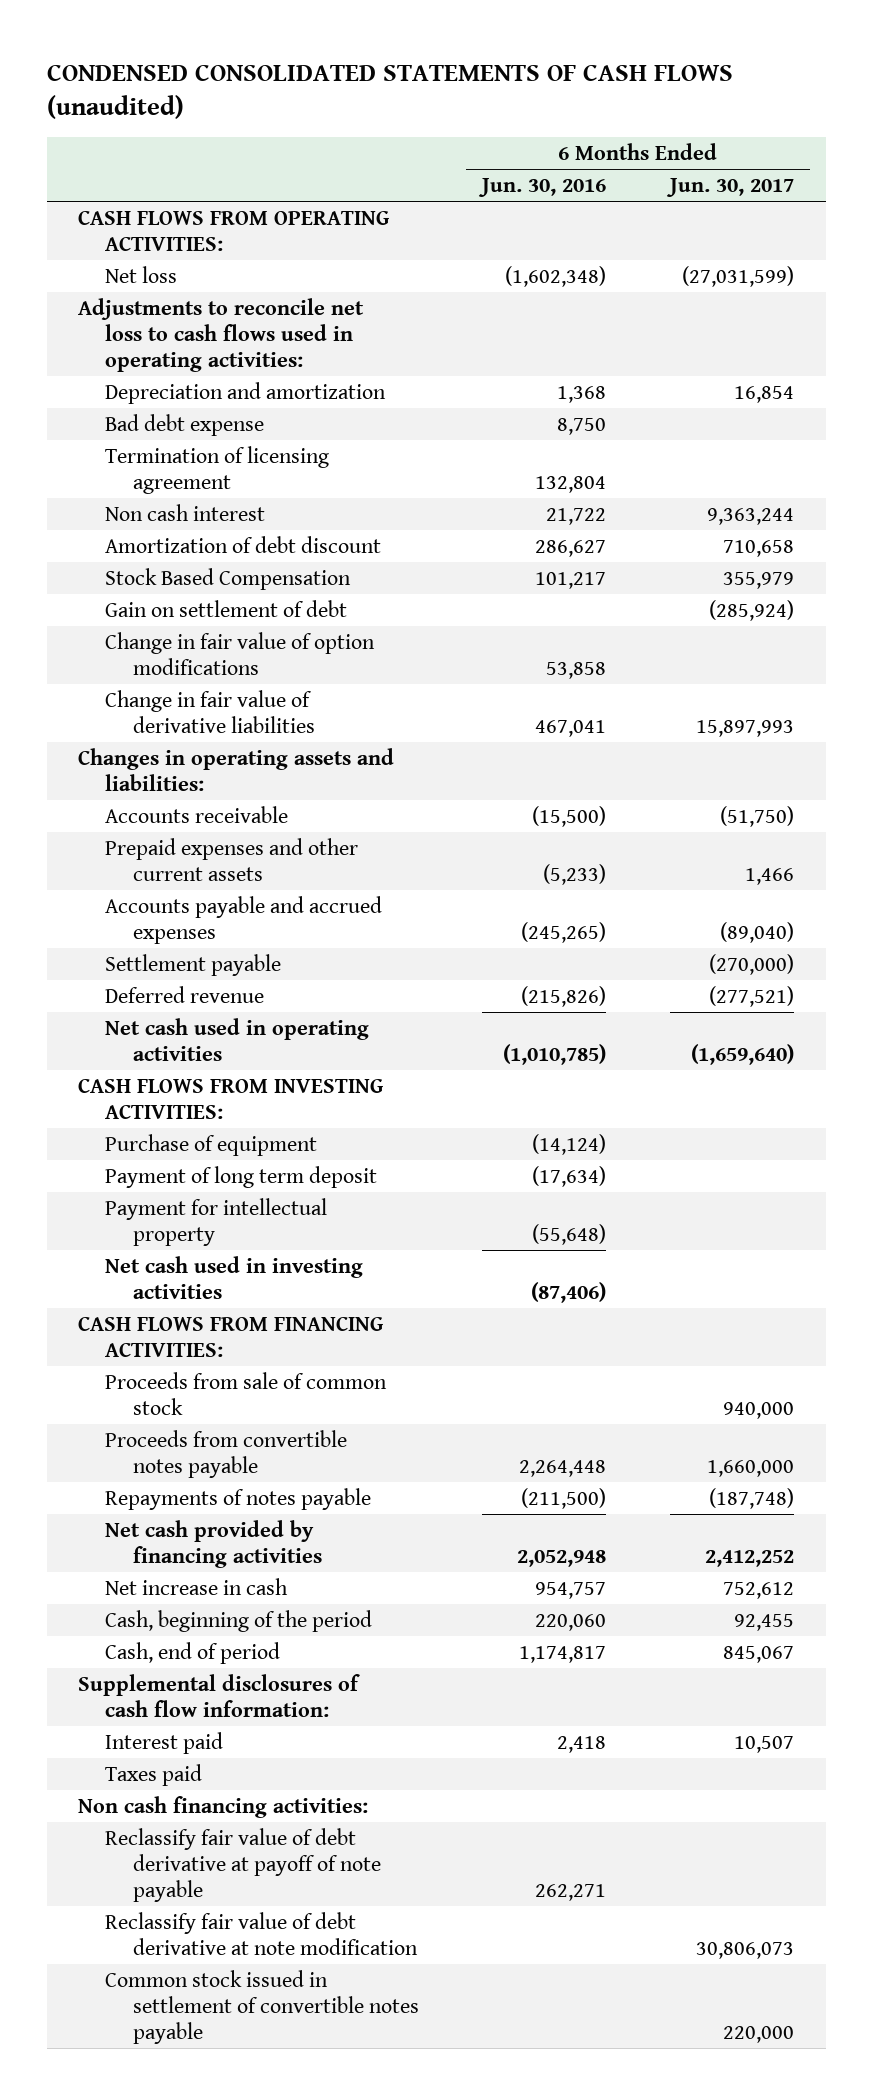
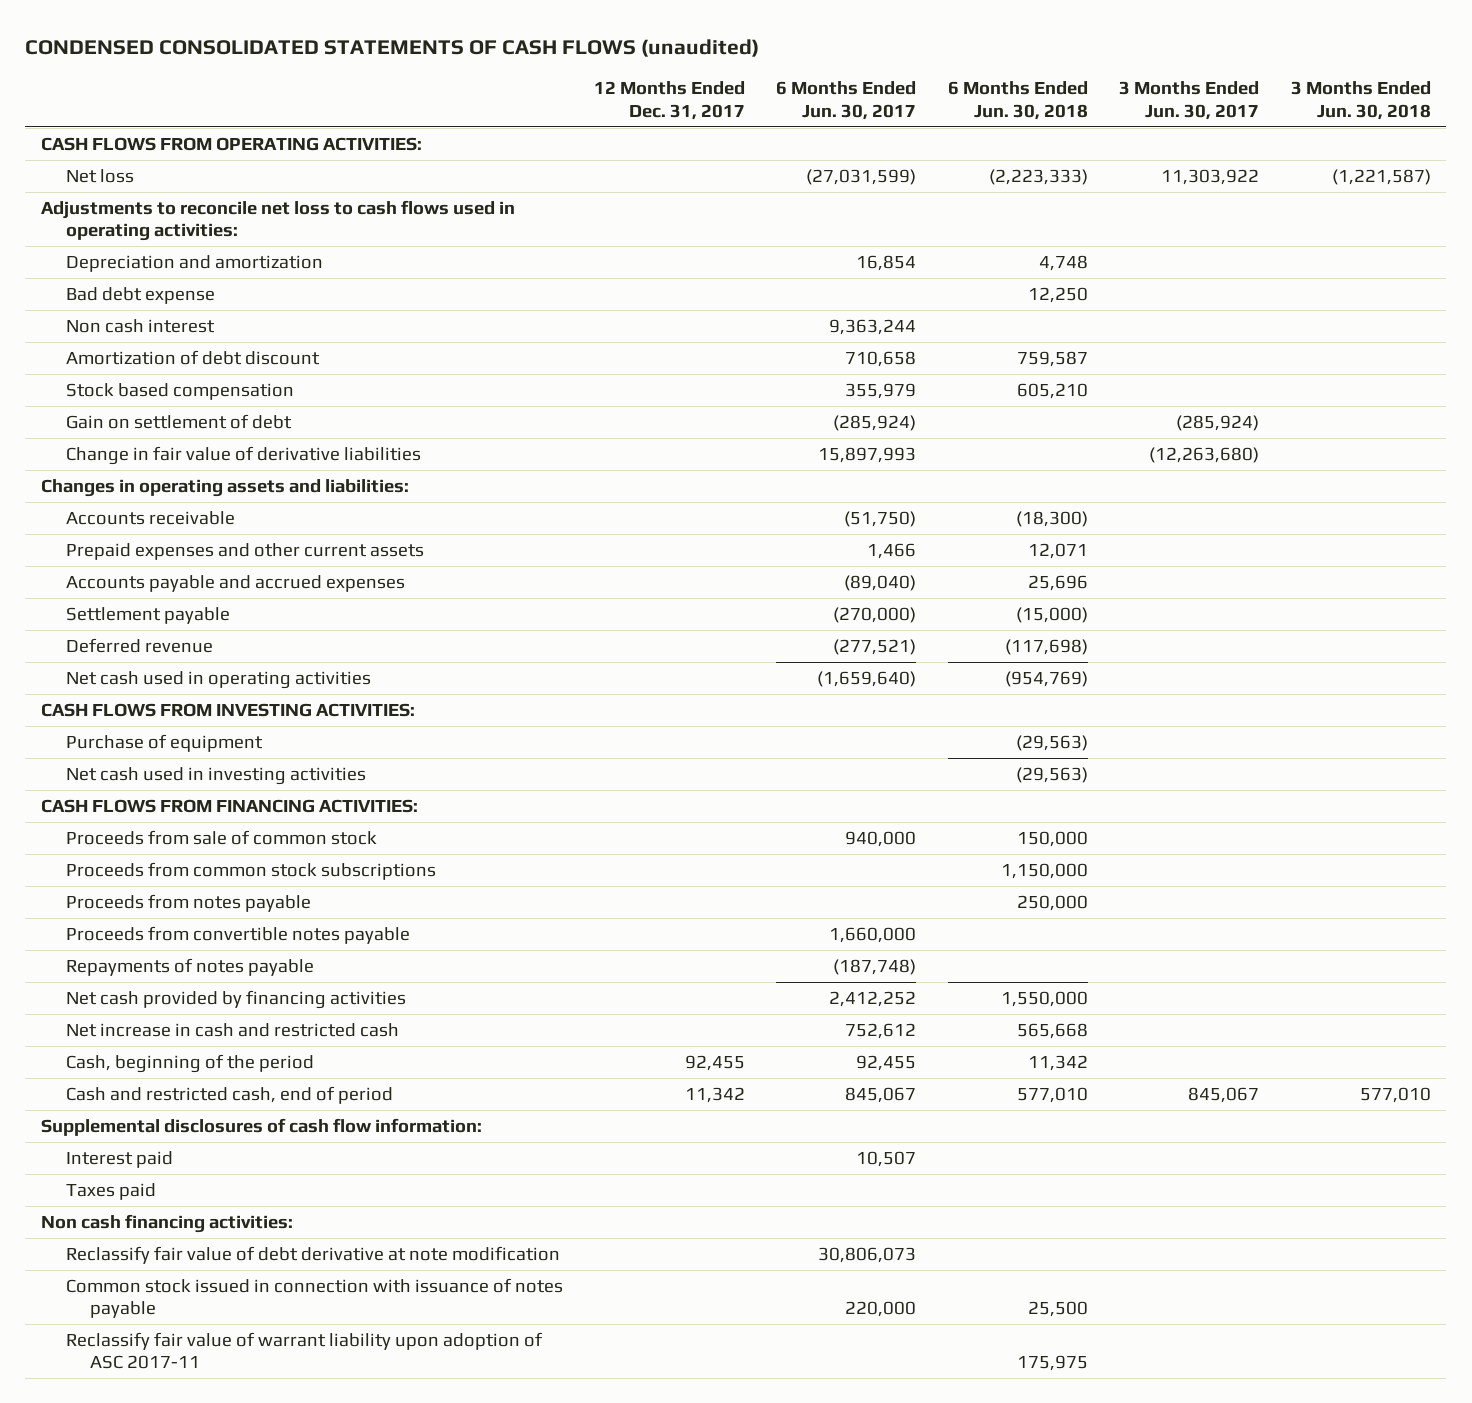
- | 6 Months Ended Jun. 30, 2016 | 6 Months Ended Jun. 30, 2017
+ | 12 Months Ended Dec. 31, 2017 | 6 Months Ended Jun. 30, 2017 | 6 Months Ended Jun. 30, 2018 | 3 Months Ended Jun. 30, 2017 | 3 Months Ended Jun. 30, 2018
- Termination of licensing agreement | 132,804 |
- Stock Based Compensation | 101,217 | 355,979
+ Stock based compensation | | 355,979 | 605,210 | |
- Change in fair value of option modifications | 53,858 |
- Payment of long term deposit | (17,634) |
- Payment for intellectual property | (55,648) |
+ Proceeds from common stock subscriptions | | | 1,150,000 | |
+ Proceeds from notes payable | | | 250,000 | |
- Net increase in cash | 954,757 | 752,612
+ Net increase in cash and restricted cash | | 752,612 | 565,668 | |
- Cash, end of period | 1,174,817 | 845,067
+ Cash and restricted cash, end of period | 11,342 | 845,067 | 577,010 | 845,067 | 577,010
- Reclassify fair value of debt derivative at payoff of note payable | 262,271 |
- Common stock issued in settlement of convertible notes payable | | 220,000
+ Common stock issued in connection with issuance of notes payable | | 220,000 | 25,500 | |
+ Reclassify fair value of warrant liability upon adoption of ASC 2017-11 | | | 175,975 | |

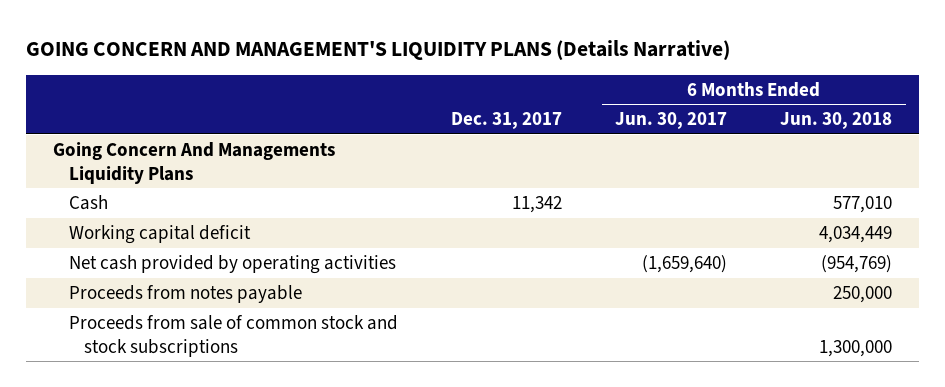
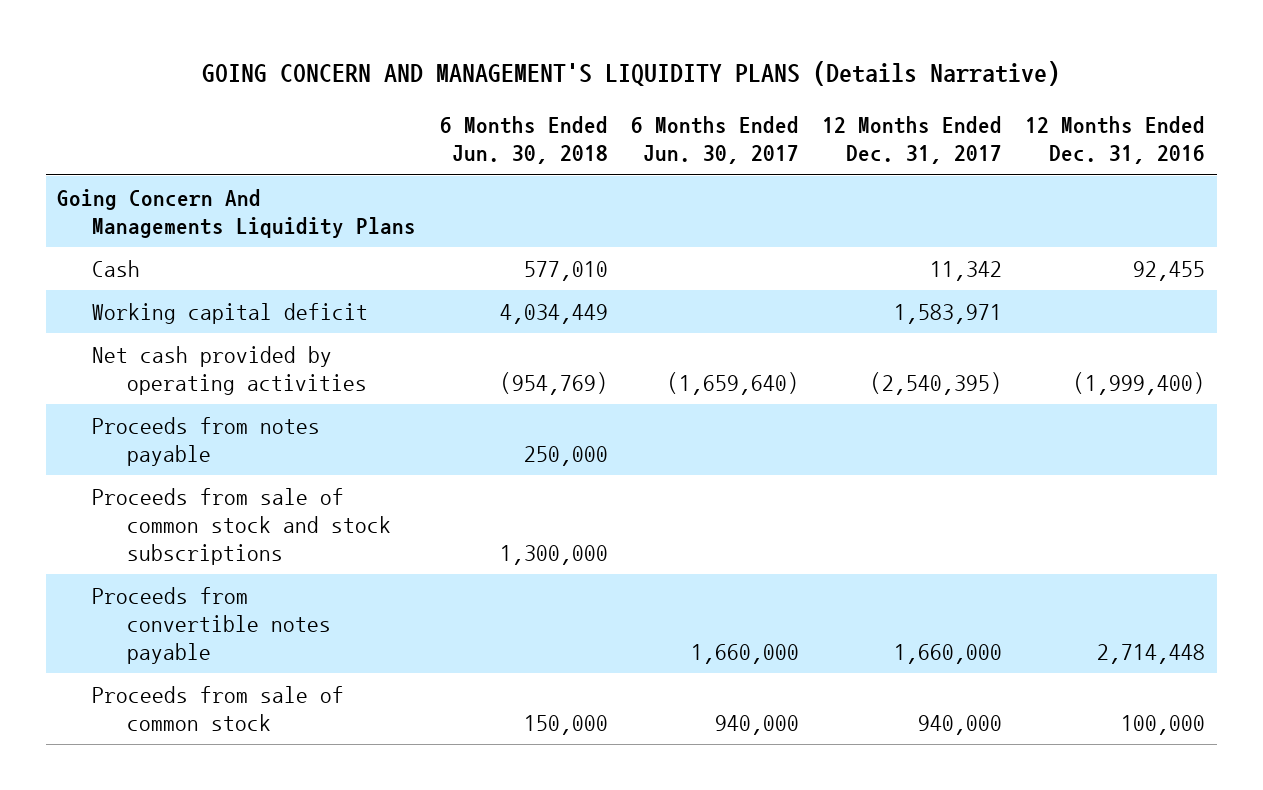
- | Dec. 31, 2017 | 6 Months Ended Jun. 30, 2017 | 6 Months Ended Jun. 30, 2018
+ | 6 Months Ended Jun. 30, 2018 | 6 Months Ended Jun. 30, 2017 | 12 Months Ended Dec. 31, 2017 | 12 Months Ended Dec. 31, 2016
+ Proceeds from convertible notes payable | | 1,660,000 | 1,660,000 | 2,714,448
+ Proceeds from sale of common stock | 150,000 | 940,000 | 940,000 | 100,000

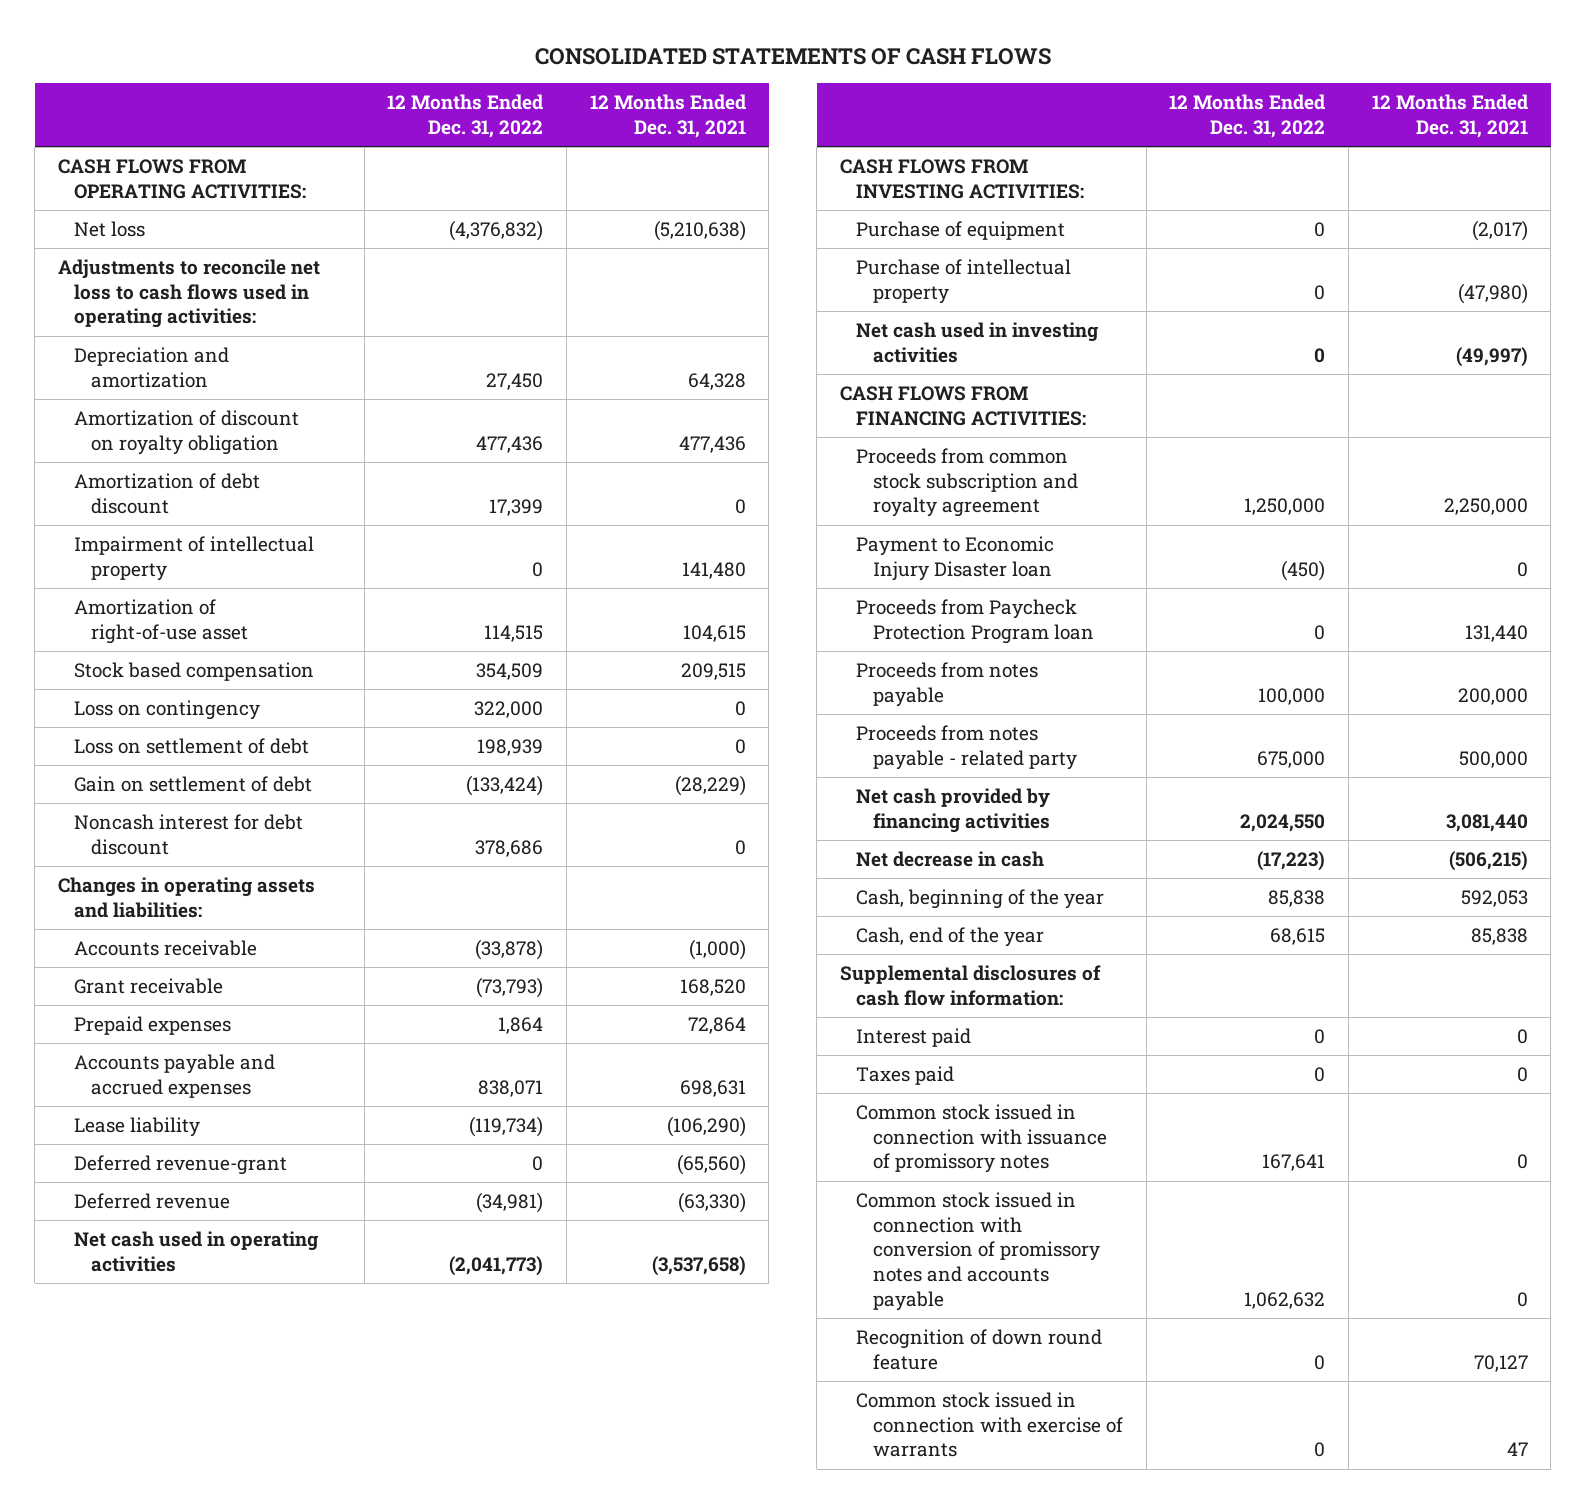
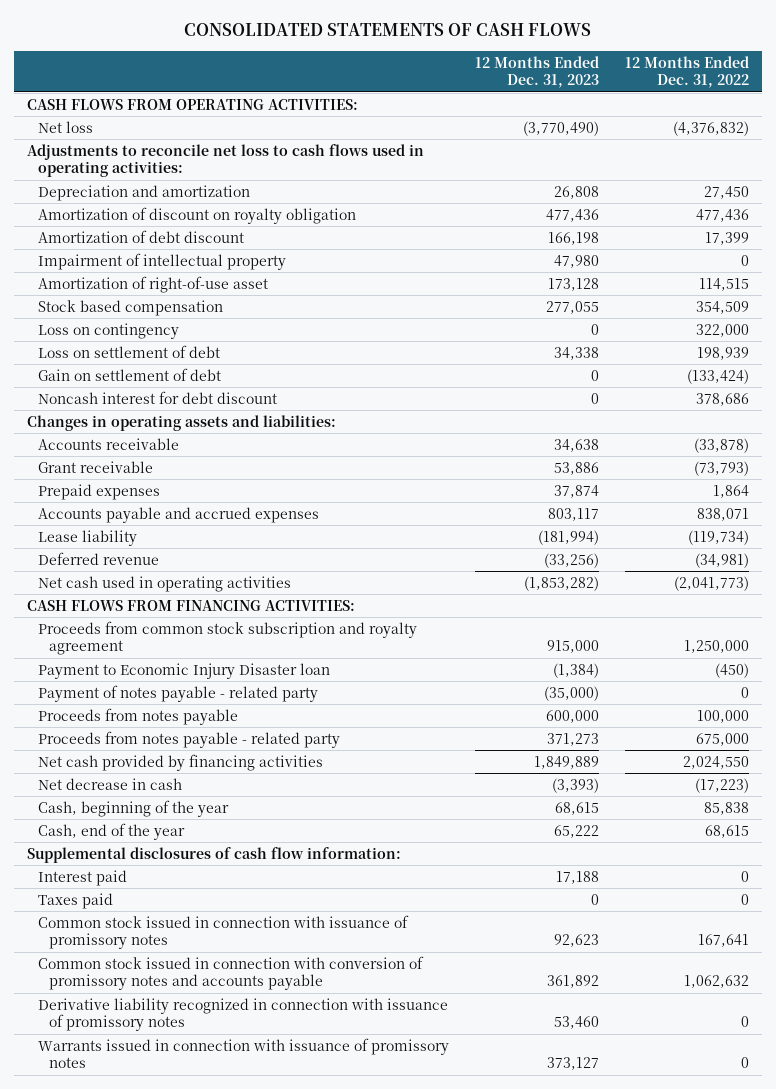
- | 12 Months Ended Dec. 31, 2022 | 12 Months Ended Dec. 31, 2021
+ | 12 Months Ended Dec. 31, 2023 | 12 Months Ended Dec. 31, 2022
- Deferred revenue-grant | 0 | (65,560)
- CASH FLOWS FROM INVESTING ACTIVITIES:
- Purchase of equipment | 0 | (2,017)
- Purchase of intellectual property | 0 | (47,980)
- Net cash used in investing activities | 0 | (49,997)
- Proceeds from Paycheck Protection Program loan | 0 | 131,440
+ Payment of notes payable - related party | (35,000) | 0
- Recognition of down round feature | 0 | 70,127
- Common stock issued in connection with exercise of warrants | 0 | 47
+ Derivative liability recognized in connection with issuance of promissory notes | 53,460 | 0
+ Warrants issued in connection with issuance of promissory notes | 373,127 | 0

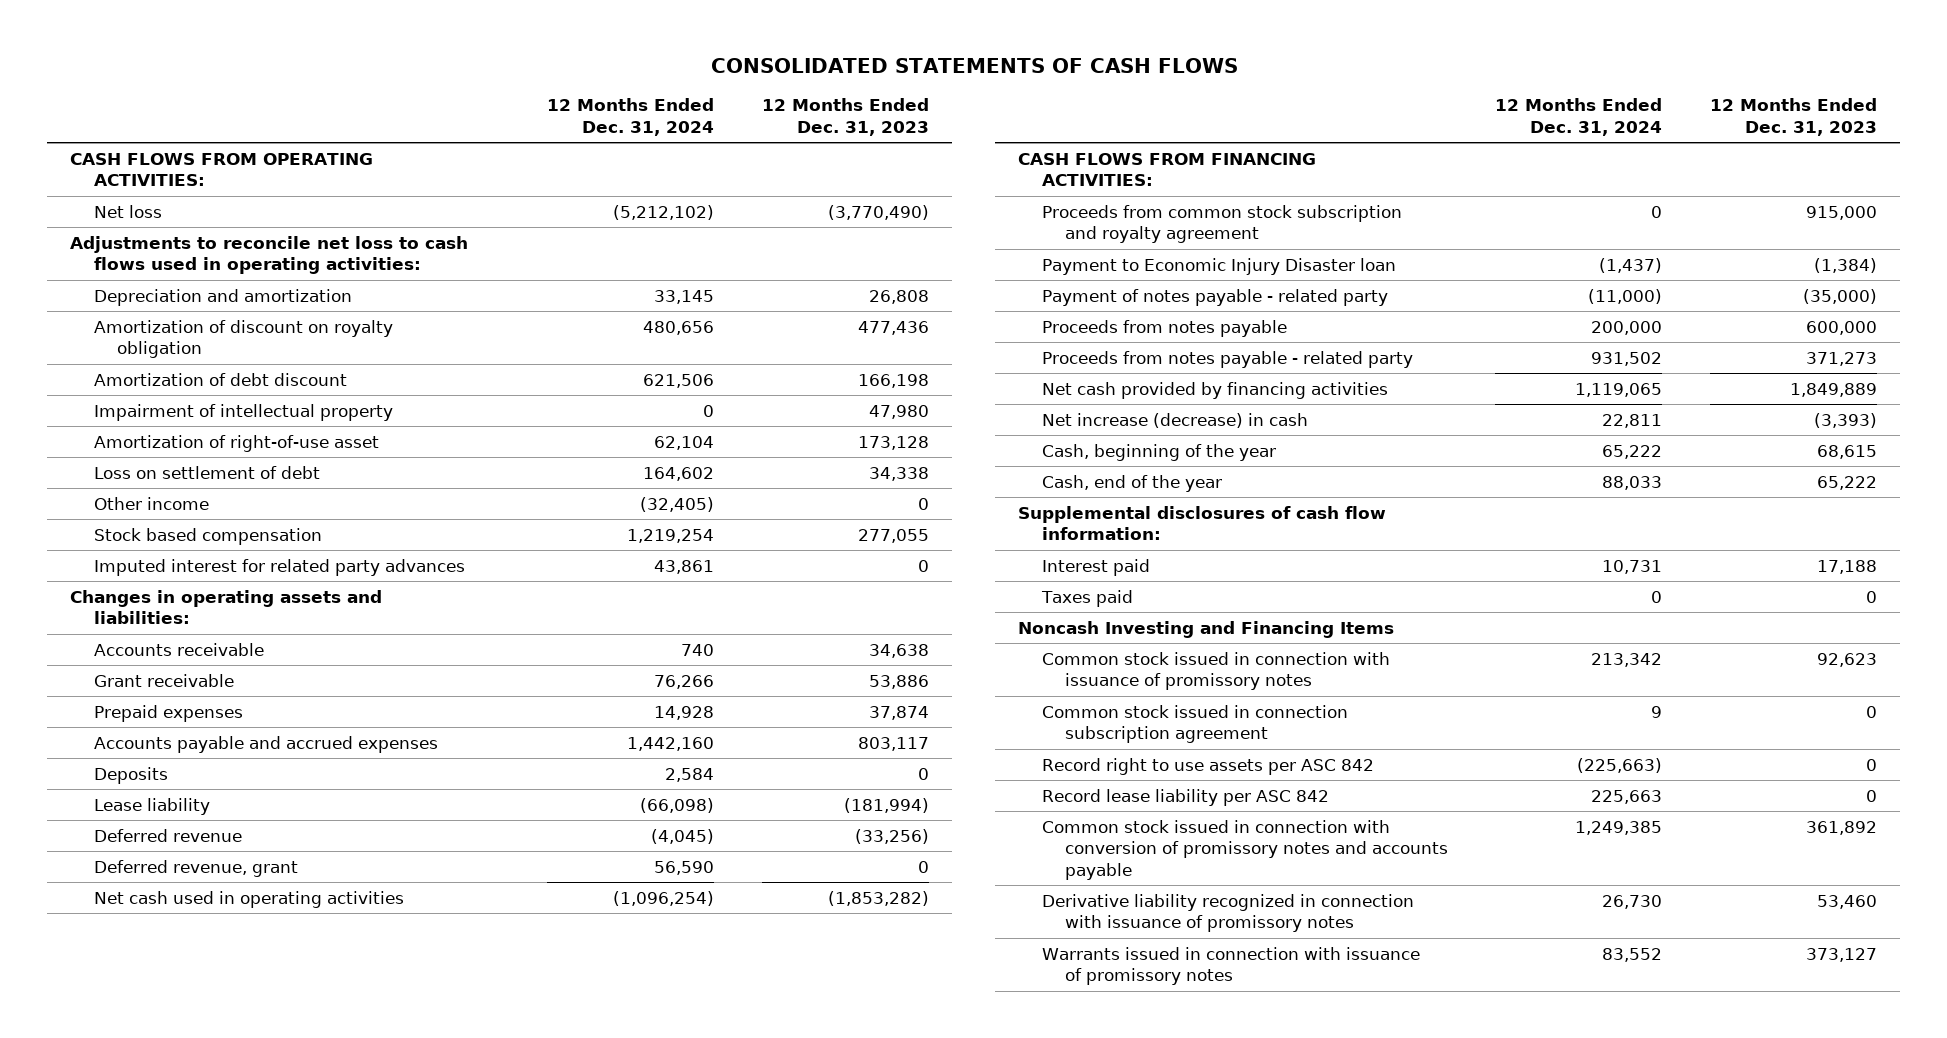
- | 12 Months Ended Dec. 31, 2023 | 12 Months Ended Dec. 31, 2022
+ | 12 Months Ended Dec. 31, 2024 | 12 Months Ended Dec. 31, 2023
- Loss on contingency | 0 | 322,000
- Gain on settlement of debt | 0 | (133,424)
- Noncash interest for debt discount | 0 | 378,686
+ Other income | (32,405) | 0
moved down: Stock based compensation | 1,219,254 | 277,055
+ Imputed interest for related party advances | 43,861 | 0
+ Deposits | 2,584 | 0
+ Deferred revenue, grant | 56,590 | 0
- Net decrease in cash | (3,393) | (17,223)
+ Net increase (decrease) in cash | 22,811 | (3,393)
+ Noncash Investing and Financing Items
+ Common stock issued in connection subscription agreement | 9 | 0
+ Record right to use assets per ASC 842 | (225,663) | 0
+ Record lease liability per ASC 842 | 225,663 | 0

